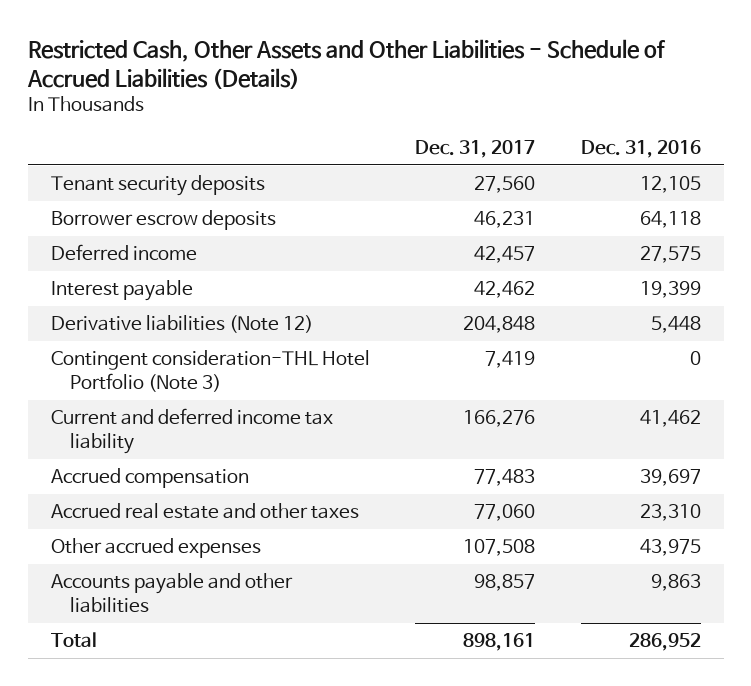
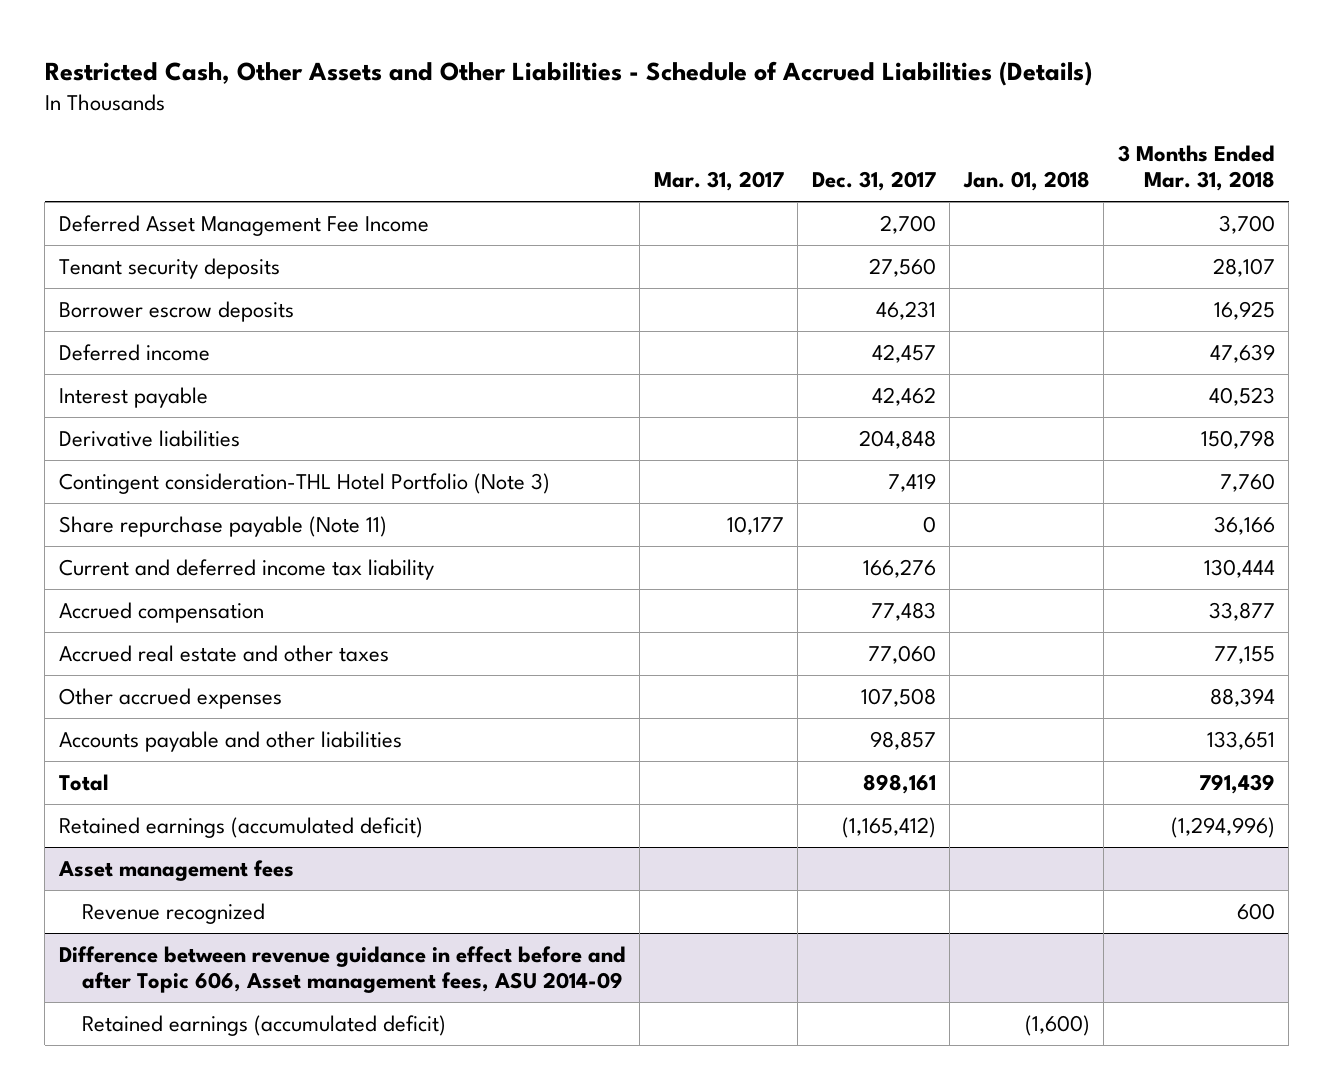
- | Dec. 31, 2017 | Dec. 31, 2016
+ | Mar. 31, 2017 | Dec. 31, 2017 | Jan. 01, 2018 | 3 Months Ended Mar. 31, 2018
+ Deferred Asset Management Fee Income | | 2,700 | | 3,700
- Derivative liabilities (Note 12) | 204,848 | 5,448
+ Derivative liabilities | | 204,848 | | 150,798
+ Share repurchase payable (Note 11) | 10,177 | 0 | | 36,166
+ Retained earnings (accumulated deficit) | | (1,165,412) | | (1,294,996)
+ Asset management fees
+ Revenue recognized | | | | 600
+ Difference between revenue guidance in effect before and after Topic 606, Asset management fees, ASU 2014-09
+ Retained earnings (accumulated deficit) | | | (1,600) |

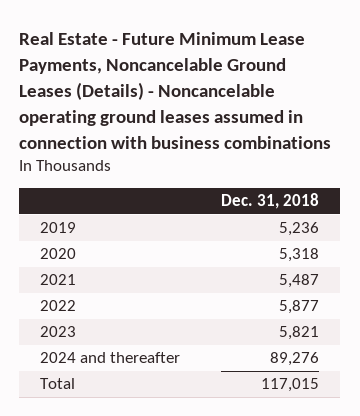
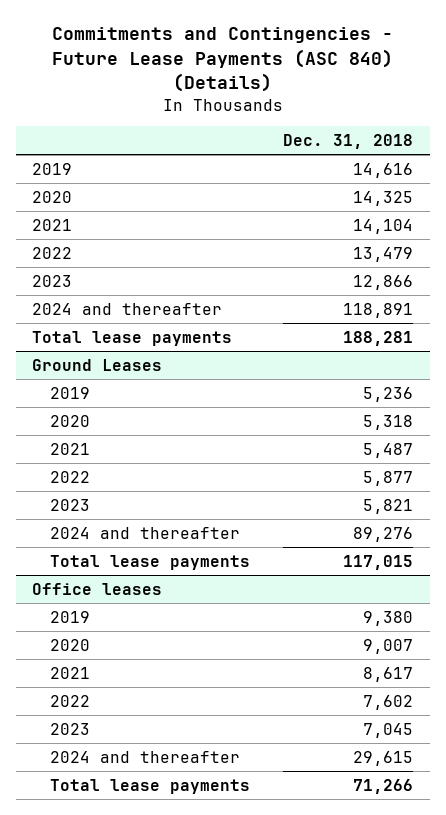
- Real Estate - Future Minimum Lease Payments, Noncancelable Ground Leases (Details) - Noncancelable operating ground leases assumed in connection with business combinations
+ Commitments and Contingencies - Future Lease Payments (ASC 840) (Details)
+ 2019 | 14,616
+ 2020 | 14,325
+ 2021 | 14,104
+ 2022 | 13,479
+ 2023 | 12,866
+ 2024 and thereafter | 118,891
+ Total lease payments | 188,281
+ Ground Leases
- Total | 117,015
+ Total lease payments | 117,015
+ Office leases
+ 2019 | 9,380
+ 2020 | 9,007
+ 2021 | 8,617
+ 2022 | 7,602
+ 2023 | 7,045
+ 2024 and thereafter | 29,615
+ Total lease payments | 71,266

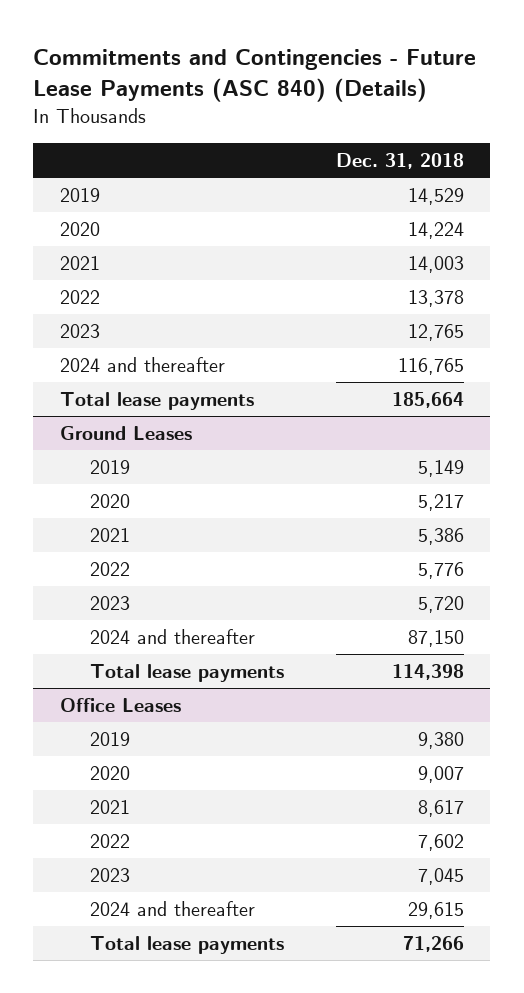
- 2019 | 14,616
- 2020 | 14,325
- 2021 | 14,104
- 2022 | 13,479
- 2023 | 12,866
- 2024 and thereafter | 118,891
- Total lease payments | 188,281
+ 2019 | 14,529
+ 2020 | 14,224
+ 2021 | 14,003
+ 2022 | 13,378
+ 2023 | 12,765
+ 2024 and thereafter | 116,765
+ Total lease payments | 185,664
@ Ground Leases
- 2019 | 5,236
- 2020 | 5,318
- 2021 | 5,487
- 2022 | 5,877
- 2023 | 5,821
- 2024 and thereafter | 89,276
- Total lease payments | 117,015
- Office leases
@ Ground Leases
+ 2019 | 5,149
+ 2020 | 5,217
+ 2021 | 5,386
+ 2022 | 5,776
+ 2023 | 5,720
+ 2024 and thereafter | 87,150
+ Total lease payments | 114,398
+ Office Leases

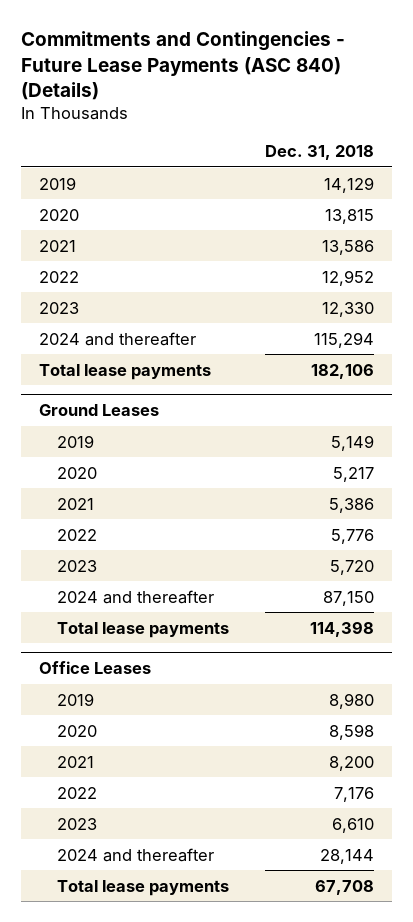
- 2019 | 14,529
- 2020 | 14,224
- 2021 | 14,003
- 2022 | 13,378
- 2023 | 12,765
- 2024 and thereafter | 116,765
- Total lease payments | 185,664
+ 2019 | 14,129
+ 2020 | 13,815
+ 2021 | 13,586
+ 2022 | 12,952
+ 2023 | 12,330
+ 2024 and thereafter | 115,294
+ Total lease payments | 182,106
@ Office Leases
- 2019 | 9,380
- 2020 | 9,007
- 2021 | 8,617
- 2022 | 7,602
- 2023 | 7,045
- 2024 and thereafter | 29,615
- Total lease payments | 71,266
+ 2019 | 8,980
+ 2020 | 8,598
+ 2021 | 8,200
+ 2022 | 7,176
+ 2023 | 6,610
+ 2024 and thereafter | 28,144
+ Total lease payments | 67,708

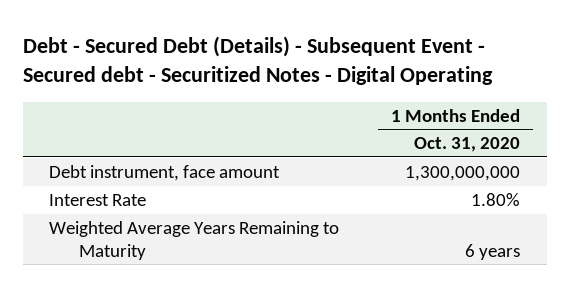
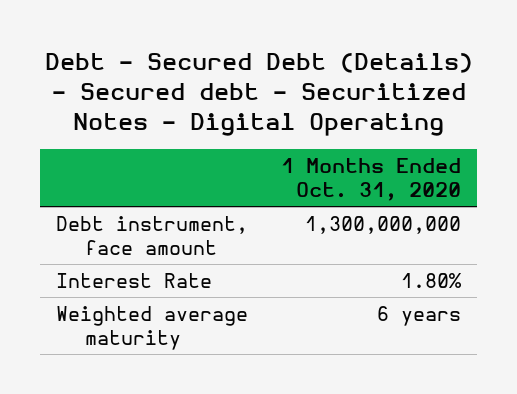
- Debt - Secured Debt (Details) - Subsequent Event - Secured debt - Securitized Notes - Digital Operating
+ Debt - Secured Debt (Details) - Secured debt - Securitized Notes - Digital Operating
- Weighted Average Years Remaining to Maturity | 6 years
+ Weighted average maturity | 6 years

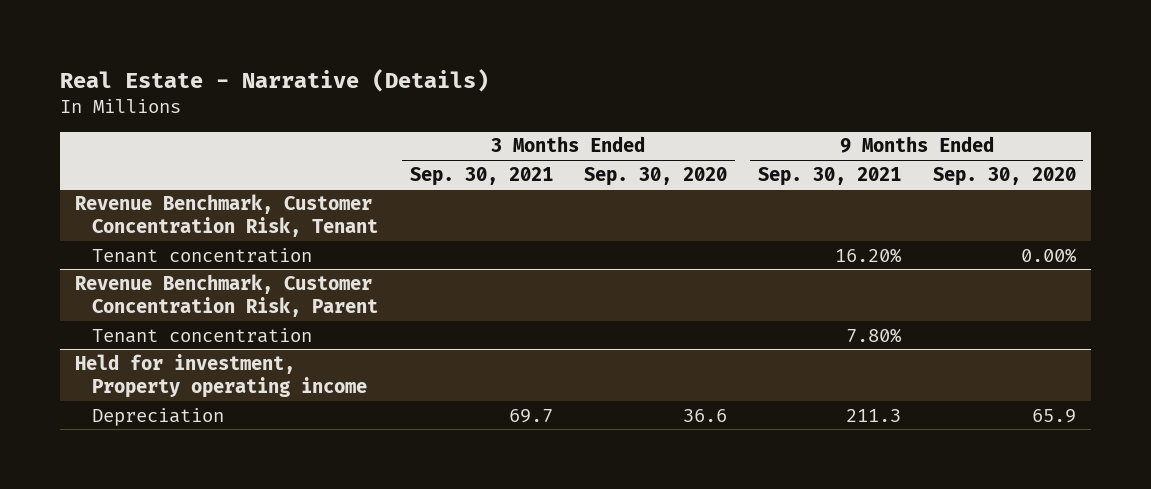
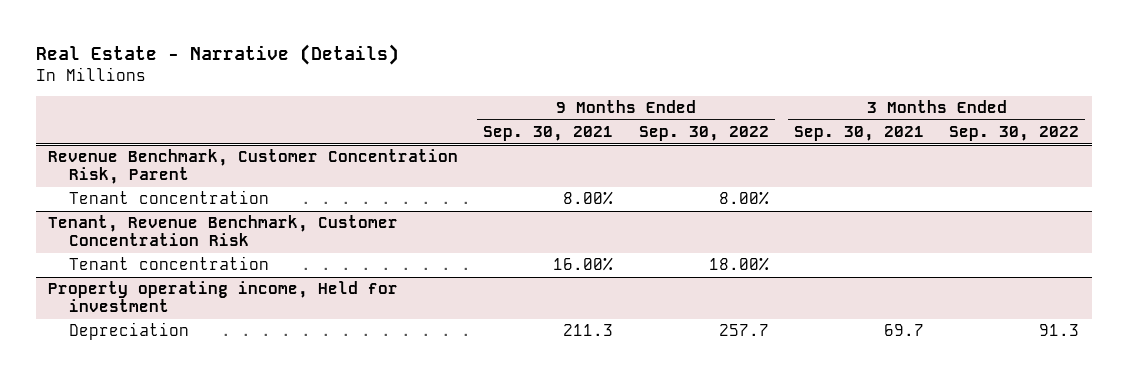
- | 3 Months Ended Sep. 30, 2021 | 3 Months Ended Sep. 30, 2020 | 9 Months Ended Sep. 30, 2021 | 9 Months Ended Sep. 30, 2020
+ | 9 Months Ended Sep. 30, 2021 | 9 Months Ended Sep. 30, 2022 | 3 Months Ended Sep. 30, 2021 | 3 Months Ended Sep. 30, 2022
- Revenue Benchmark, Customer Concentration Risk, Tenant
- Tenant concentration | | | 16.20% | 0.00%
@ Revenue Benchmark, Customer Concentration Risk, Parent
- Tenant concentration | | | 7.80% |
- Held for investment, Property operating income
@ Revenue Benchmark, Customer Concentration Risk, Parent
+ Tenant concentration | 8.00% | 8.00% | |
+ Tenant, Revenue Benchmark, Customer Concentration Risk
+ Tenant concentration | 16.00% | 18.00% | |
+ Property operating income, Held for investment

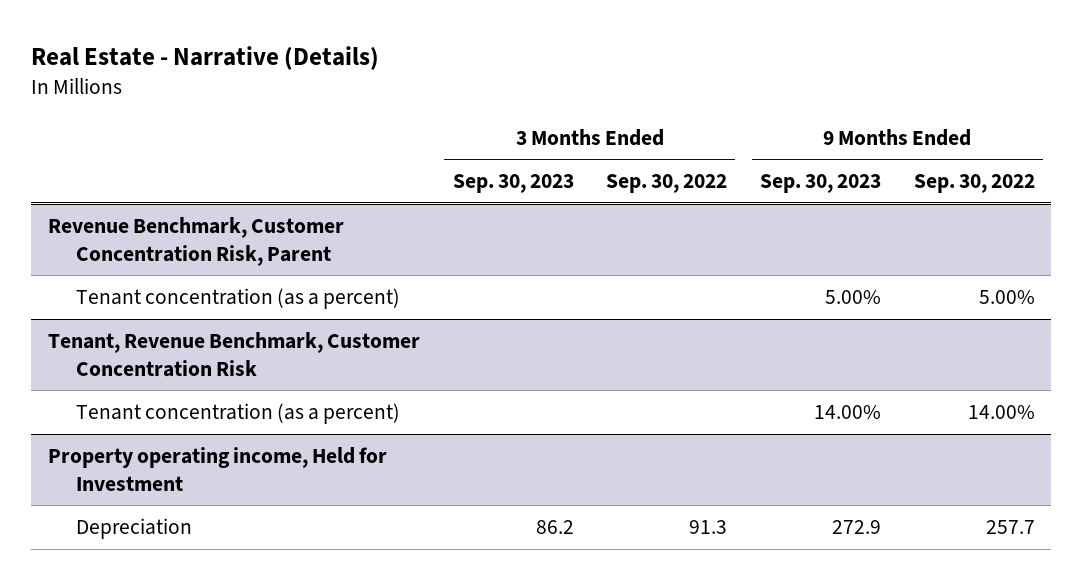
- | 9 Months Ended Sep. 30, 2021 | 9 Months Ended Sep. 30, 2022 | 3 Months Ended Sep. 30, 2021 | 3 Months Ended Sep. 30, 2022
+ | 3 Months Ended Sep. 30, 2023 | 3 Months Ended Sep. 30, 2022 | 9 Months Ended Sep. 30, 2023 | 9 Months Ended Sep. 30, 2022
@ Revenue Benchmark, Customer Concentration Risk, Parent
- Tenant concentration | 8.00% | 8.00% | |
+ Tenant concentration (as a percent) | | | 5.00% | 5.00%
@ Tenant, Revenue Benchmark, Customer Concentration Risk
- Tenant concentration | 16.00% | 18.00% | |
- Property operating income, Held for investment
@ Tenant, Revenue Benchmark, Customer Concentration Risk
+ Tenant concentration (as a percent) | | | 14.00% | 14.00%
+ Property operating income, Held for Investment

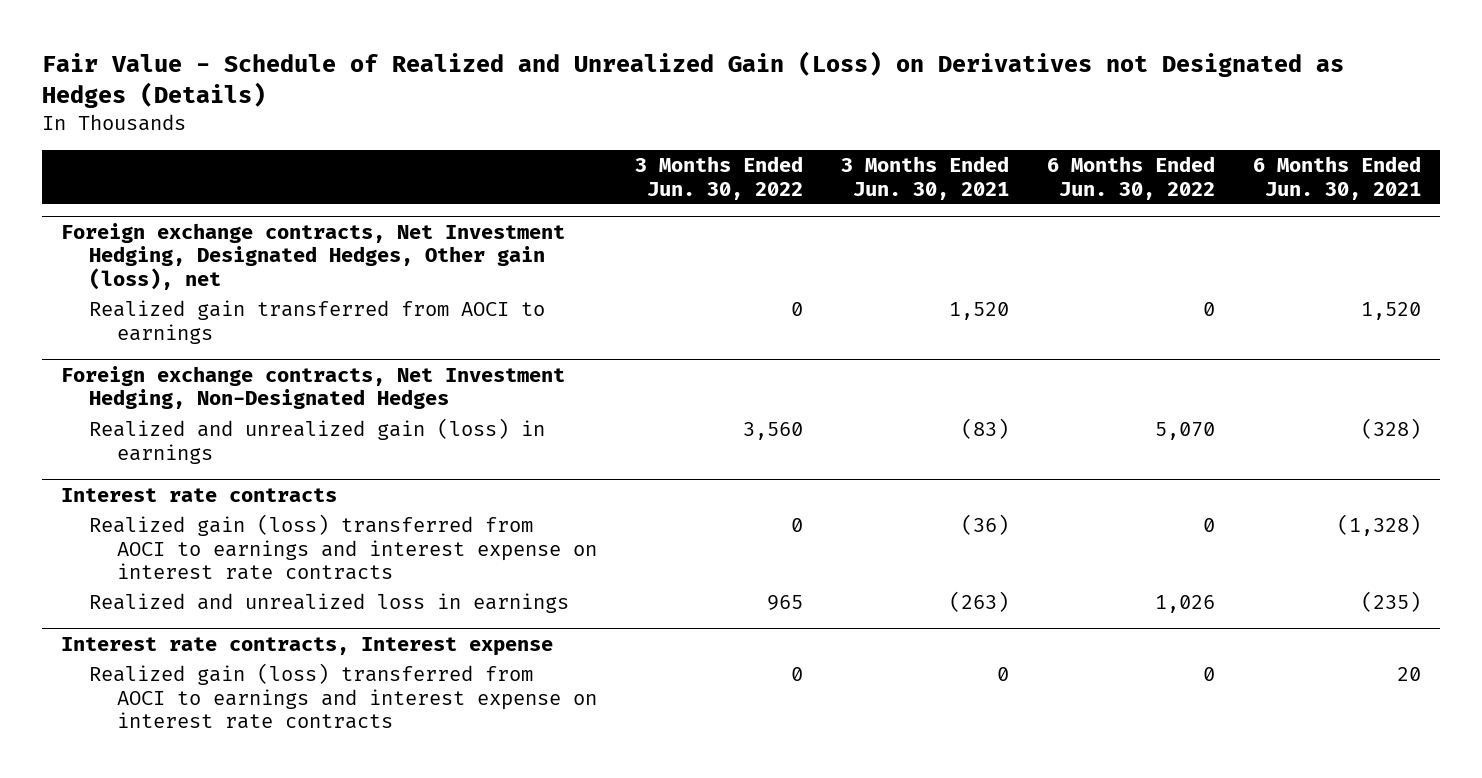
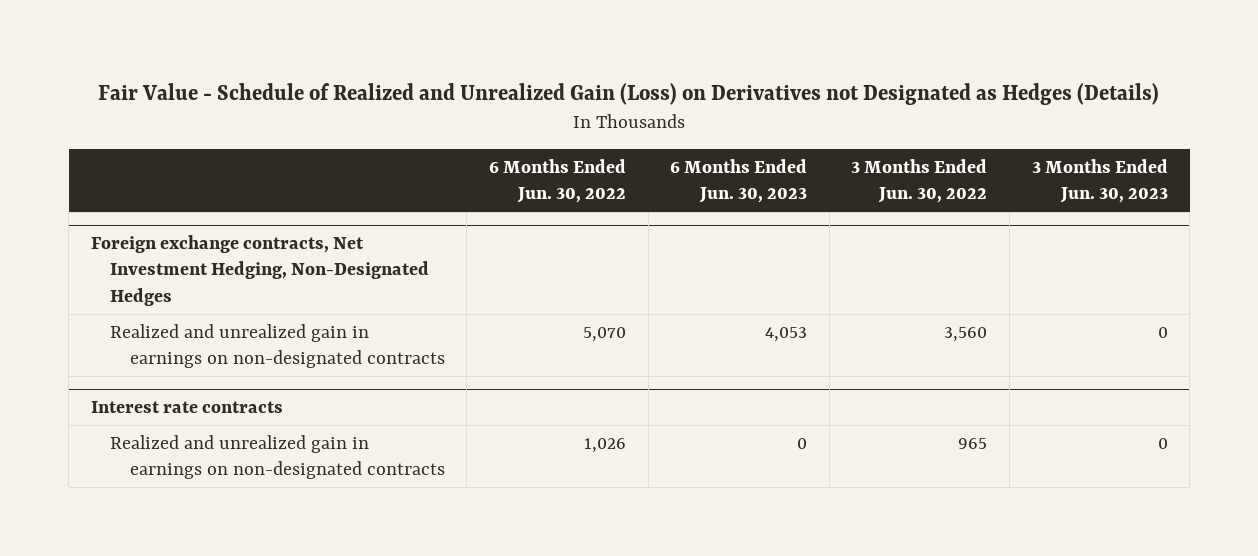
- | 3 Months Ended Jun. 30, 2022 | 3 Months Ended Jun. 30, 2021 | 6 Months Ended Jun. 30, 2022 | 6 Months Ended Jun. 30, 2021
+ | 6 Months Ended Jun. 30, 2022 | 6 Months Ended Jun. 30, 2023 | 3 Months Ended Jun. 30, 2022 | 3 Months Ended Jun. 30, 2023
- Foreign exchange contracts, Net Investment Hedging, Designated Hedges, Other gain (loss), net
- Realized gain transferred from AOCI to earnings | 0 | 1,520 | 0 | 1,520
@ Foreign exchange contracts, Net Investment Hedging, Non-Designated Hedges
- Realized and unrealized gain (loss) in earnings | 3,560 | (83) | 5,070 | (328)
+ Realized and unrealized gain in earnings on non-designated contracts | 5,070 | 4,053 | 3,560 | 0
@ Interest rate contracts
- Realized gain (loss) transferred from AOCI to earnings and interest expense on interest rate contracts | 0 | (36) | 0 | (1,328)
- Realized and unrealized loss in earnings | 965 | (263) | 1,026 | (235)
- Interest rate contracts, Interest expense
- Realized gain (loss) transferred from AOCI to earnings and interest expense on interest rate contracts | 0 | 0 | 0 | 20
@ Interest rate contracts
+ Realized and unrealized gain in earnings on non-designated contracts | 1,026 | 0 | 965 | 0

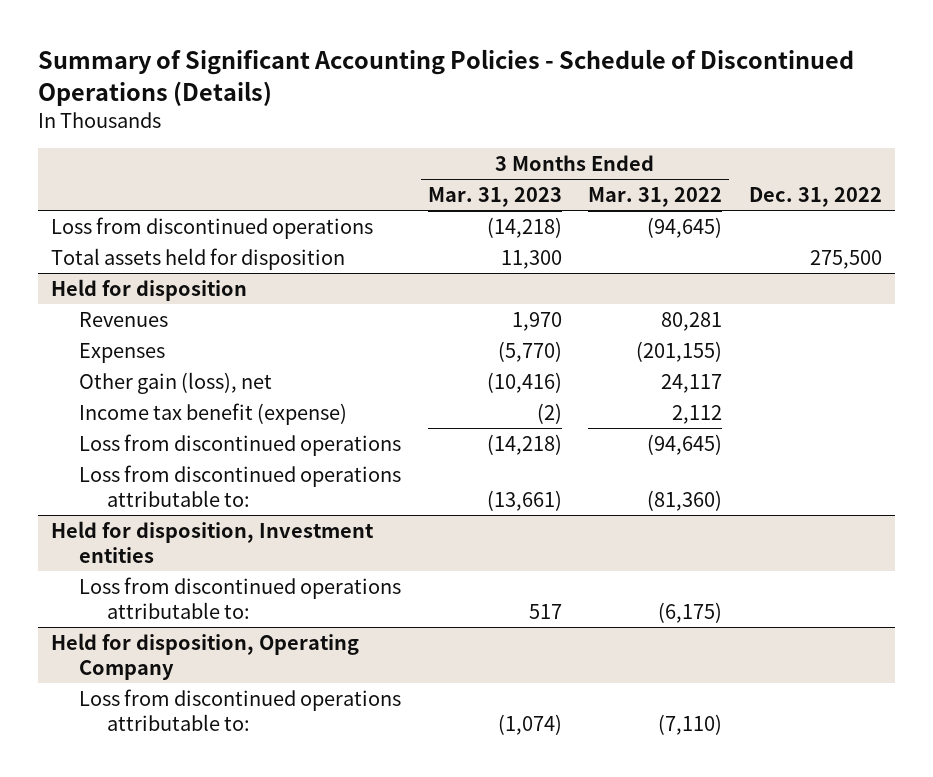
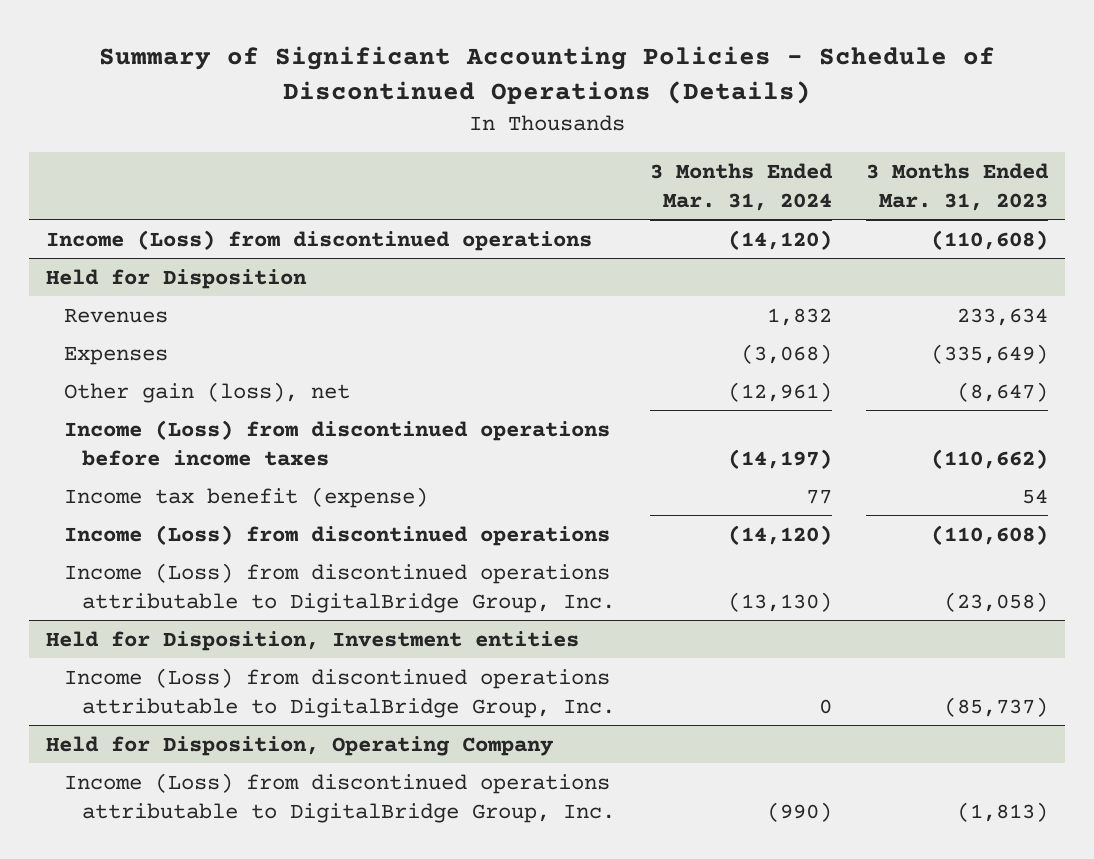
- | 3 Months Ended Mar. 31, 2023 | 3 Months Ended Mar. 31, 2022 | Dec. 31, 2022
+ | 3 Months Ended Mar. 31, 2024 | 3 Months Ended Mar. 31, 2023
- Loss from discontinued operations | (14,218) | (94,645) |
- Total assets held for disposition | 11,300 | | 275,500
- Held for disposition
- Revenues | 1,970 | 80,281 |
- Expenses | (5,770) | (201,155) |
- Other gain (loss), net | (10,416) | 24,117 |
- Income tax benefit (expense) | (2) | 2,112 |
- Loss from discontinued operations | (14,218) | (94,645) |
- Loss from discontinued operations attributable to: | (13,661) | (81,360) |
- Held for disposition, Investment entities
- Loss from discontinued operations attributable to: | 517 | (6,175) |
- Held for disposition, Operating Company
- Loss from discontinued operations attributable to: | (1,074) | (7,110) |
+ Income (Loss) from discontinued operations | (14,120) | (110,608)
+ Held for Disposition
+ Revenues | 1,832 | 233,634
+ Expenses | (3,068) | (335,649)
+ Other gain (loss), net | (12,961) | (8,647)
+ Income (Loss) from discontinued operations before income taxes | (14,197) | (110,662)
+ Income tax benefit (expense) | 77 | 54
+ Income (Loss) from discontinued operations | (14,120) | (110,608)
+ Income (Loss) from discontinued operations attributable to DigitalBridge Group, Inc. | (13,130) | (23,058)
+ Held for Disposition, Investment entities
+ Income (Loss) from discontinued operations attributable to DigitalBridge Group, Inc. | 0 | (85,737)
+ Held for Disposition, Operating Company
+ Income (Loss) from discontinued operations attributable to DigitalBridge Group, Inc. | (990) | (1,813)

